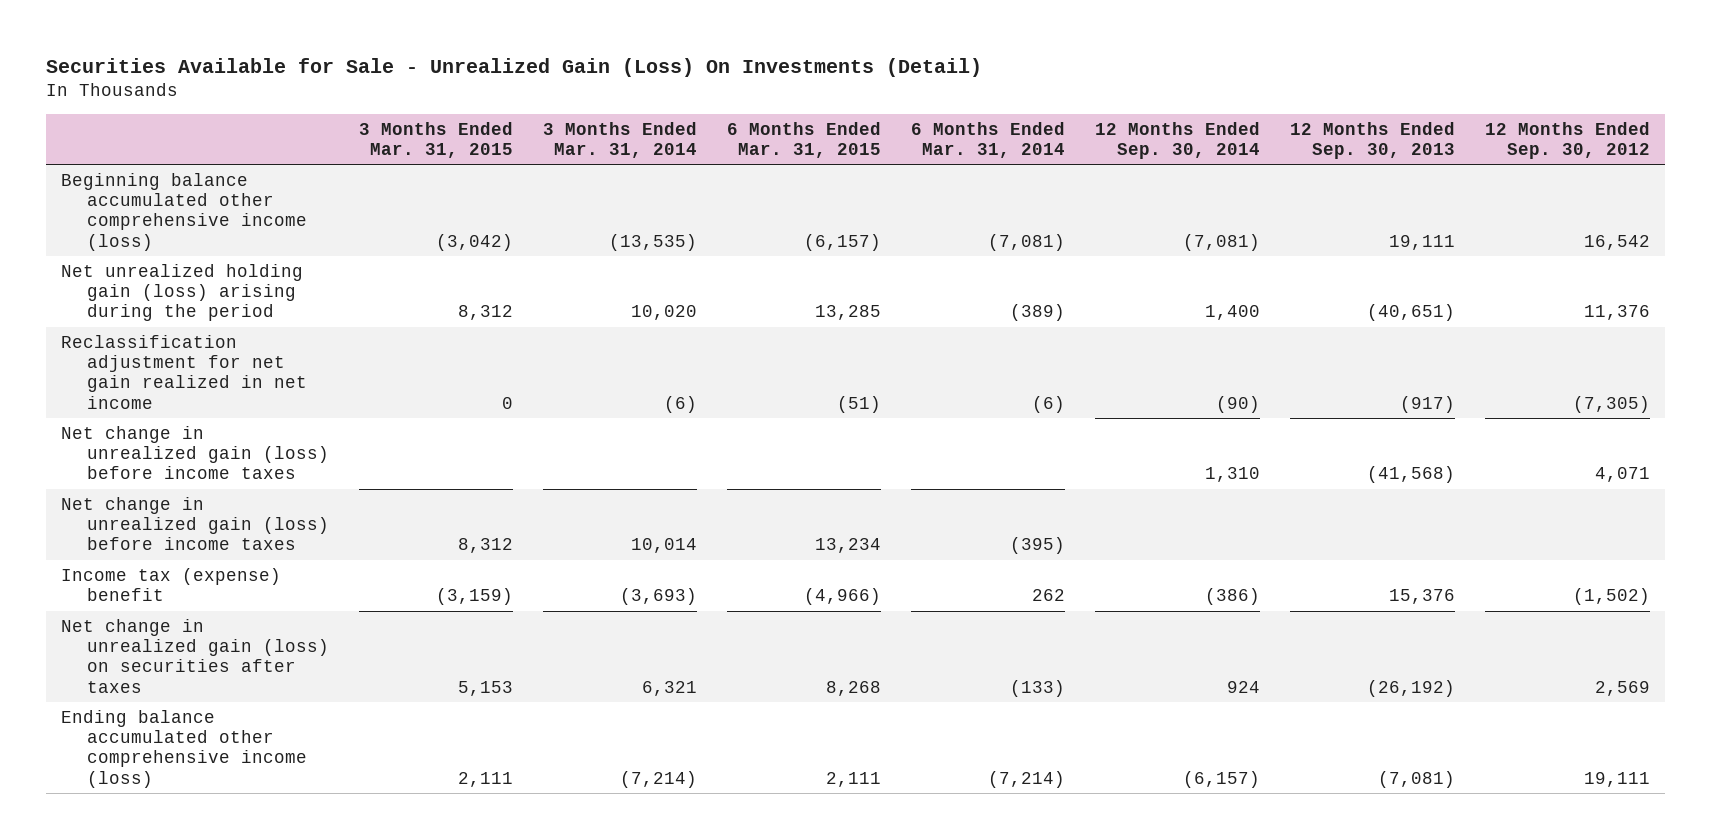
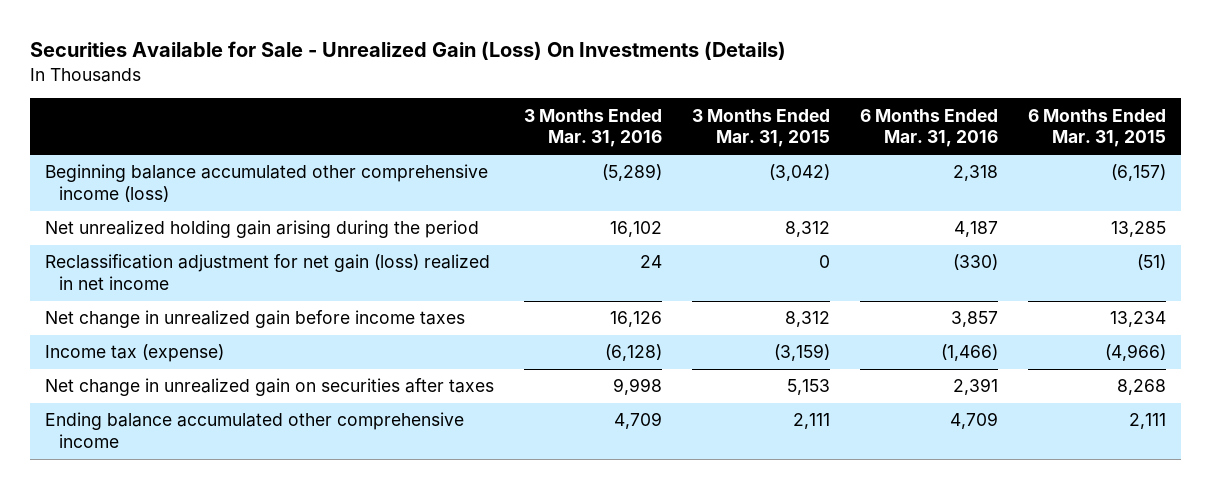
- Securities Available for Sale - Unrealized Gain (Loss) On Investments (Detail)
+ Securities Available for Sale - Unrealized Gain (Loss) On Investments (Details)
- | 3 Months Ended Mar. 31, 2015 | 3 Months Ended Mar. 31, 2014 | 6 Months Ended Mar. 31, 2015 | 6 Months Ended Mar. 31, 2014 | 12 Months Ended Sep. 30, 2014 | 12 Months Ended Sep. 30, 2013 | 12 Months Ended Sep. 30, 2012
+ | 3 Months Ended Mar. 31, 2016 | 3 Months Ended Mar. 31, 2015 | 6 Months Ended Mar. 31, 2016 | 6 Months Ended Mar. 31, 2015
- Net unrealized holding gain (loss) arising during the period | 8,312 | 10,020 | 13,285 | (389) | 1,400 | (40,651) | 11,376
- Reclassification adjustment for net gain realized in net income | 0 | (6) | (51) | (6) | (90) | (917) | (7,305)
- Net change in unrealized gain (loss) before income taxes | | | | | 1,310 | (41,568) | 4,071
- Net change in unrealized gain (loss) before income taxes | 8,312 | 10,014 | 13,234 | (395) | | |
- Income tax (expense) benefit | (3,159) | (3,693) | (4,966) | 262 | (386) | 15,376 | (1,502)
- Net change in unrealized gain (loss) on securities after taxes | 5,153 | 6,321 | 8,268 | (133) | 924 | (26,192) | 2,569
- Ending balance accumulated other comprehensive income (loss) | 2,111 | (7,214) | 2,111 | (7,214) | (6,157) | (7,081) | 19,111
+ Net unrealized holding gain arising during the period | 16,102 | 8,312 | 4,187 | 13,285
+ Reclassification adjustment for net gain (loss) realized in net income | 24 | 0 | (330) | (51)
+ Net change in unrealized gain before income taxes | 16,126 | 8,312 | 3,857 | 13,234
+ Income tax (expense) | (6,128) | (3,159) | (1,466) | (4,966)
+ Net change in unrealized gain on securities after taxes | 9,998 | 5,153 | 2,391 | 8,268
+ Ending balance accumulated other comprehensive income | 4,709 | 2,111 | 4,709 | 2,111

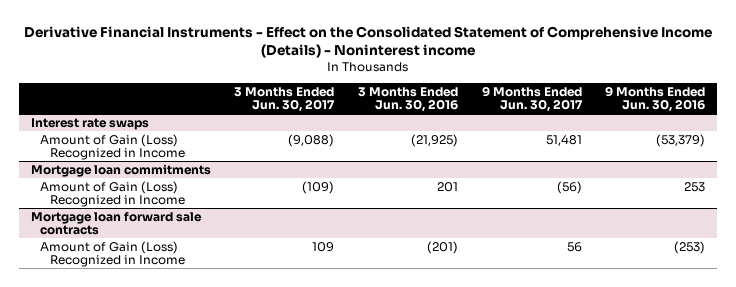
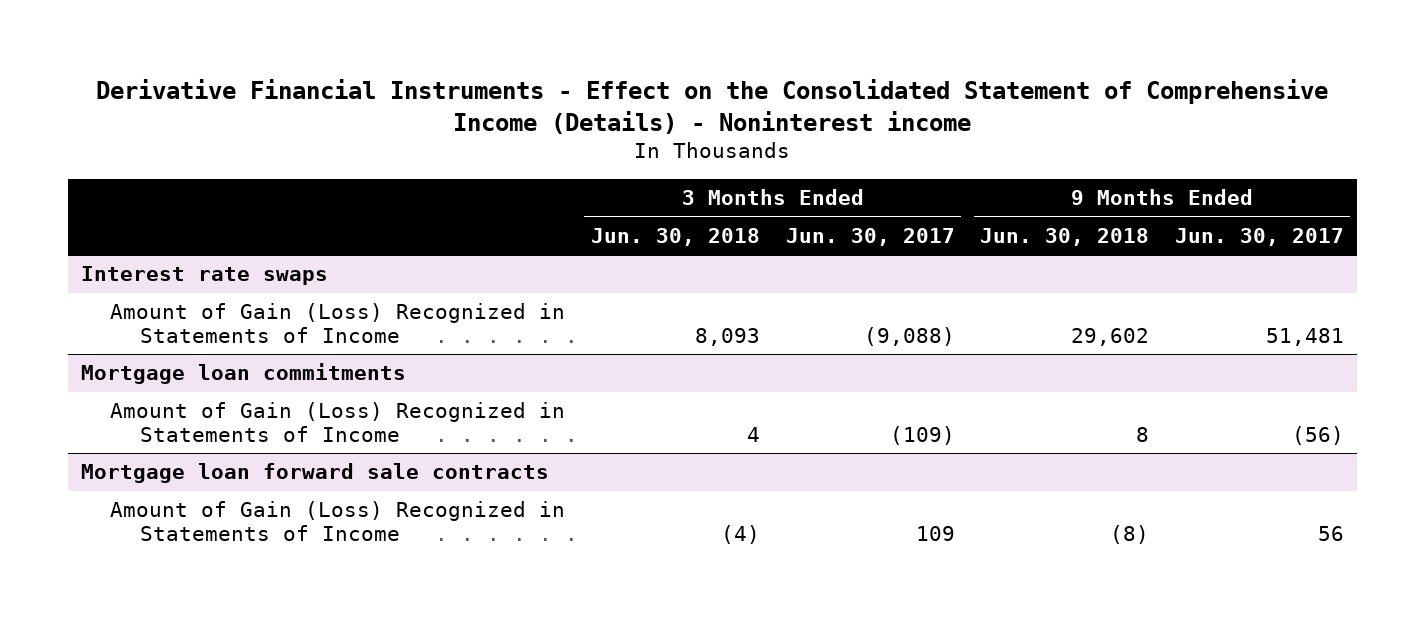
- | 3 Months Ended Jun. 30, 2017 | 3 Months Ended Jun. 30, 2016 | 9 Months Ended Jun. 30, 2017 | 9 Months Ended Jun. 30, 2016
+ | 3 Months Ended Jun. 30, 2018 | 3 Months Ended Jun. 30, 2017 | 9 Months Ended Jun. 30, 2018 | 9 Months Ended Jun. 30, 2017
@ Interest rate swaps
- Amount of Gain (Loss) Recognized in Income | (9,088) | (21,925) | 51,481 | (53,379)
+ Amount of Gain (Loss) Recognized in Statements of Income | 8,093 | (9,088) | 29,602 | 51,481
@ Mortgage loan commitments
- Amount of Gain (Loss) Recognized in Income | (109) | 201 | (56) | 253
+ Amount of Gain (Loss) Recognized in Statements of Income | 4 | (109) | 8 | (56)
@ Mortgage loan forward sale contracts
- Amount of Gain (Loss) Recognized in Income | 109 | (201) | 56 | (253)
+ Amount of Gain (Loss) Recognized in Statements of Income | (4) | 109 | (8) | 56

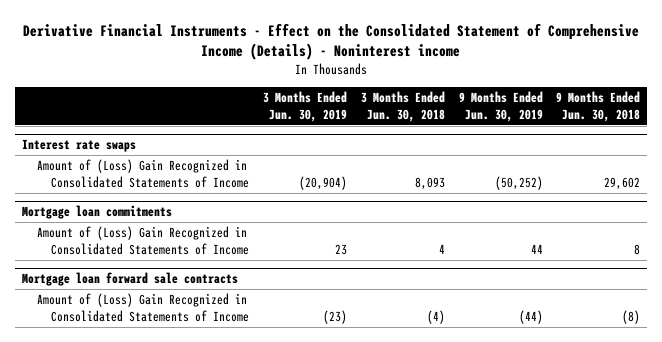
- | 3 Months Ended Jun. 30, 2018 | 3 Months Ended Jun. 30, 2017 | 9 Months Ended Jun. 30, 2018 | 9 Months Ended Jun. 30, 2017
+ | 3 Months Ended Jun. 30, 2019 | 3 Months Ended Jun. 30, 2018 | 9 Months Ended Jun. 30, 2019 | 9 Months Ended Jun. 30, 2018
@ Interest rate swaps
- Amount of Gain (Loss) Recognized in Statements of Income | 8,093 | (9,088) | 29,602 | 51,481
+ Amount of (Loss) Gain Recognized in Consolidated Statements of Income | (20,904) | 8,093 | (50,252) | 29,602
@ Mortgage loan commitments
- Amount of Gain (Loss) Recognized in Statements of Income | 4 | (109) | 8 | (56)
+ Amount of (Loss) Gain Recognized in Consolidated Statements of Income | 23 | 4 | 44 | 8
@ Mortgage loan forward sale contracts
- Amount of Gain (Loss) Recognized in Statements of Income | (4) | 109 | (8) | 56
+ Amount of (Loss) Gain Recognized in Consolidated Statements of Income | (23) | (4) | (44) | (8)

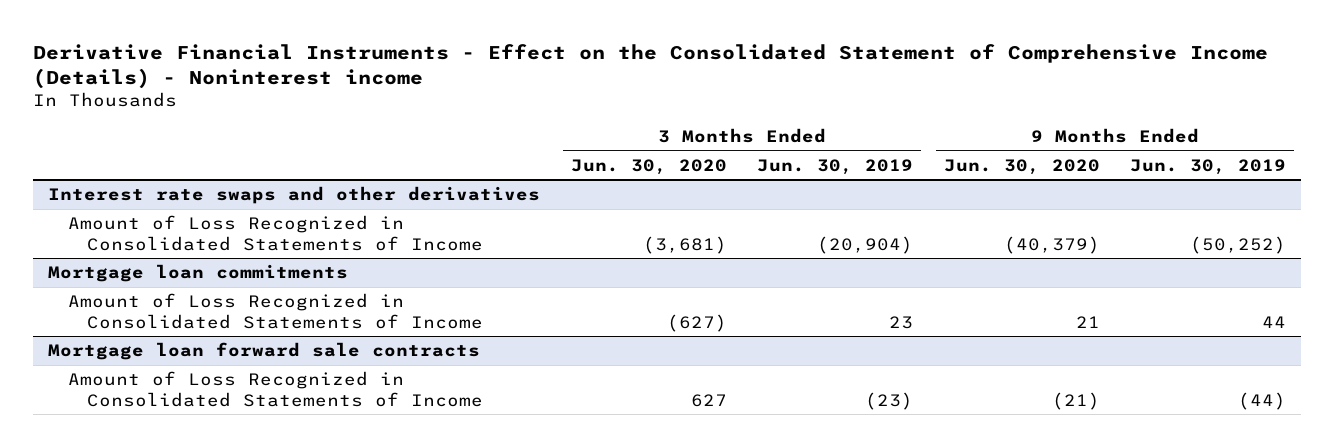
- | 3 Months Ended Jun. 30, 2019 | 3 Months Ended Jun. 30, 2018 | 9 Months Ended Jun. 30, 2019 | 9 Months Ended Jun. 30, 2018
+ | 3 Months Ended Jun. 30, 2020 | 3 Months Ended Jun. 30, 2019 | 9 Months Ended Jun. 30, 2020 | 9 Months Ended Jun. 30, 2019
- Interest rate swaps
- Amount of (Loss) Gain Recognized in Consolidated Statements of Income | (20,904) | 8,093 | (50,252) | 29,602
+ Interest rate swaps and other derivatives
+ Amount of Loss Recognized in Consolidated Statements of Income | (3,681) | (20,904) | (40,379) | (50,252)
@ Mortgage loan commitments
- Amount of (Loss) Gain Recognized in Consolidated Statements of Income | 23 | 4 | 44 | 8
+ Amount of Loss Recognized in Consolidated Statements of Income | (627) | 23 | 21 | 44
@ Mortgage loan forward sale contracts
- Amount of (Loss) Gain Recognized in Consolidated Statements of Income | (23) | (4) | (44) | (8)
+ Amount of Loss Recognized in Consolidated Statements of Income | 627 | (23) | (21) | (44)

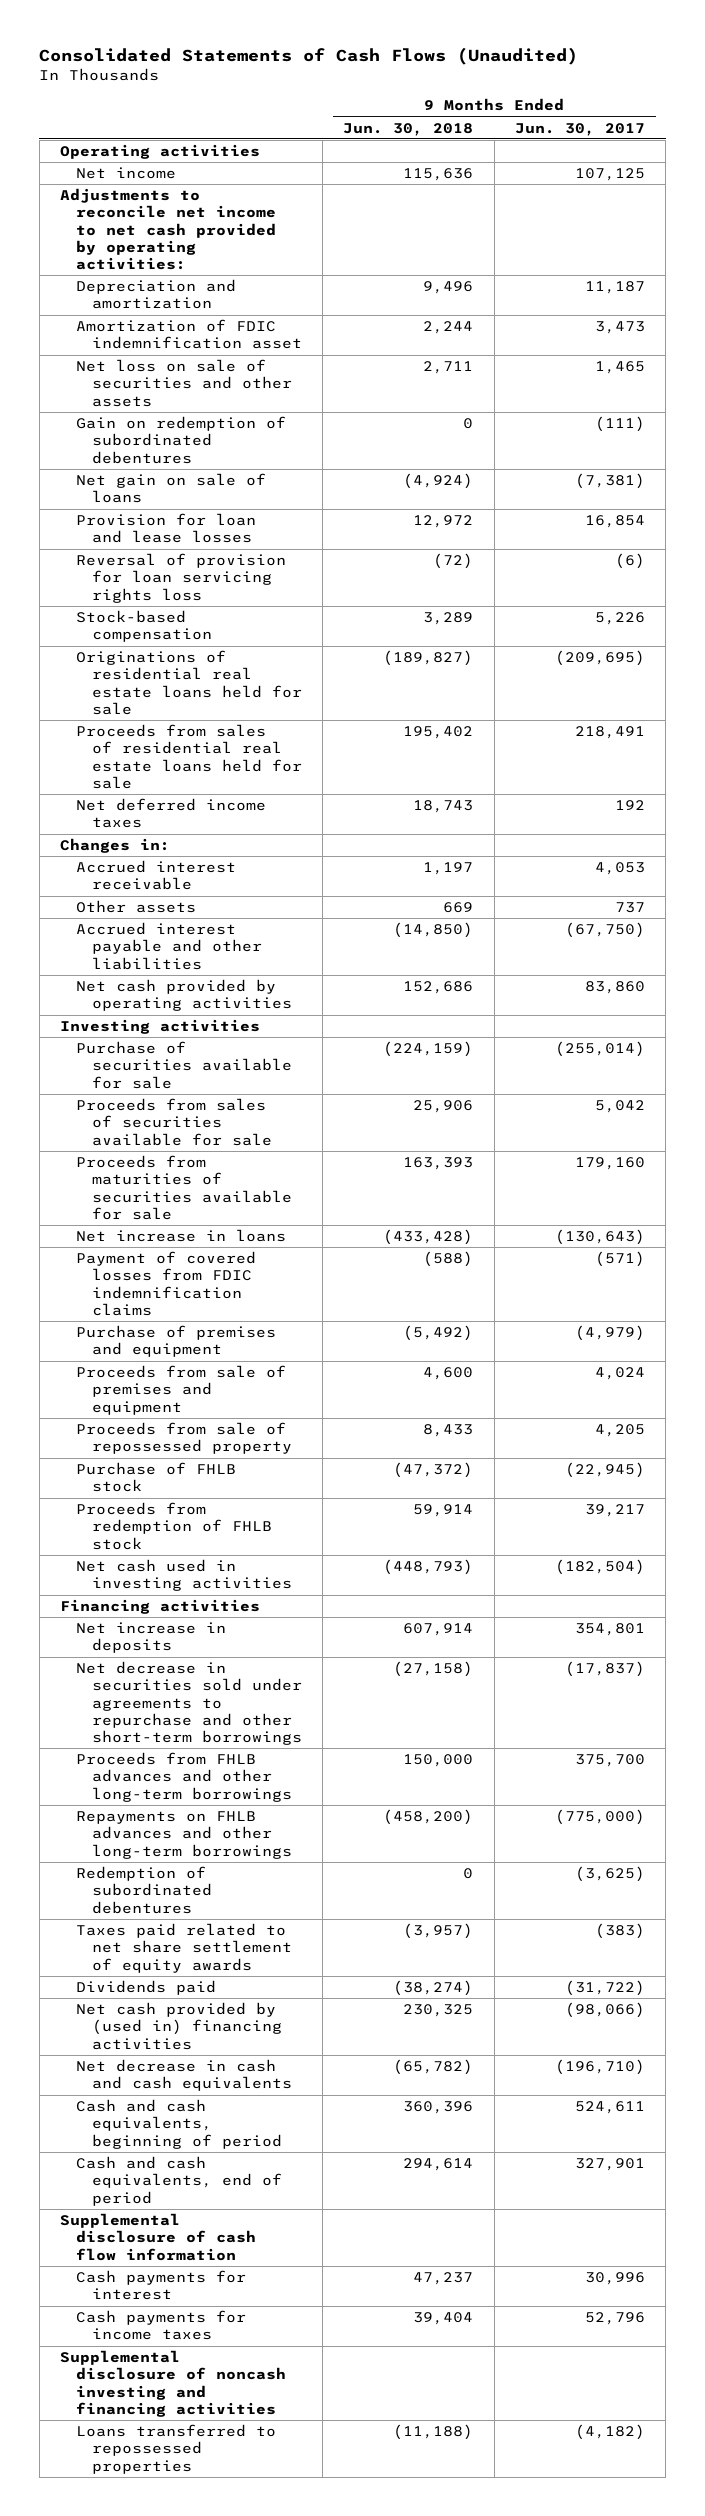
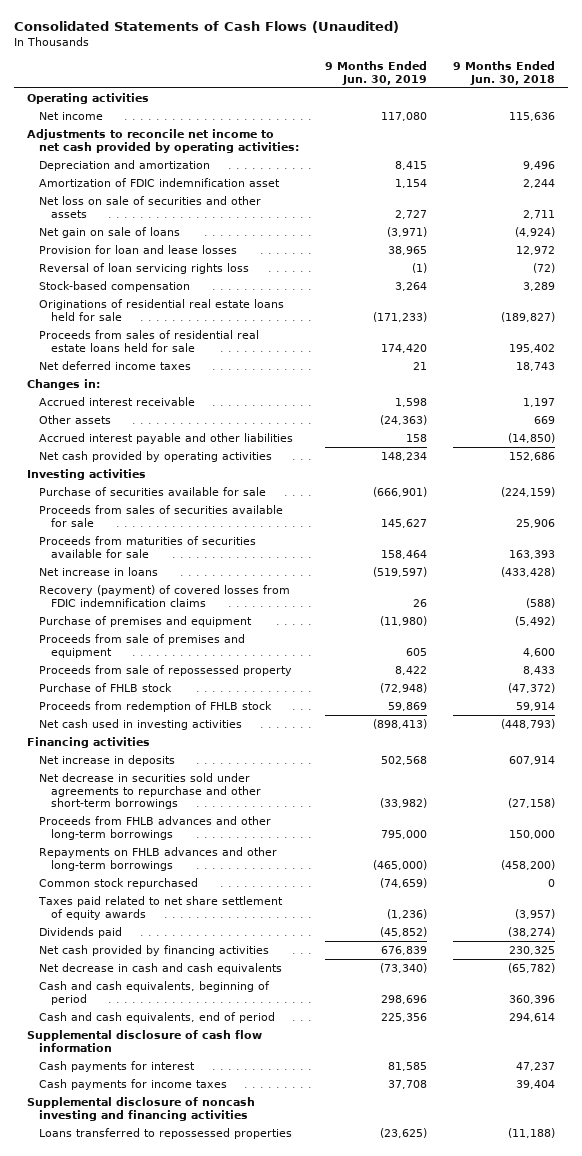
- | 9 Months Ended Jun. 30, 2018 | 9 Months Ended Jun. 30, 2017
+ | 9 Months Ended Jun. 30, 2019 | 9 Months Ended Jun. 30, 2018
- Gain on redemption of subordinated debentures | 0 | (111)
- Reversal of provision for loan servicing rights loss | (72) | (6)
+ Reversal of loan servicing rights loss | (1) | (72)
- Payment of covered losses from FDIC indemnification claims | (588) | (571)
+ Recovery (payment) of covered losses from FDIC indemnification claims | 26 | (588)
- Redemption of subordinated debentures | 0 | (3,625)
+ Common stock repurchased | (74,659) | 0
- Net cash provided by (used in) financing activities | 230,325 | (98,066)
+ Net cash provided by financing activities | 676,839 | 230,325

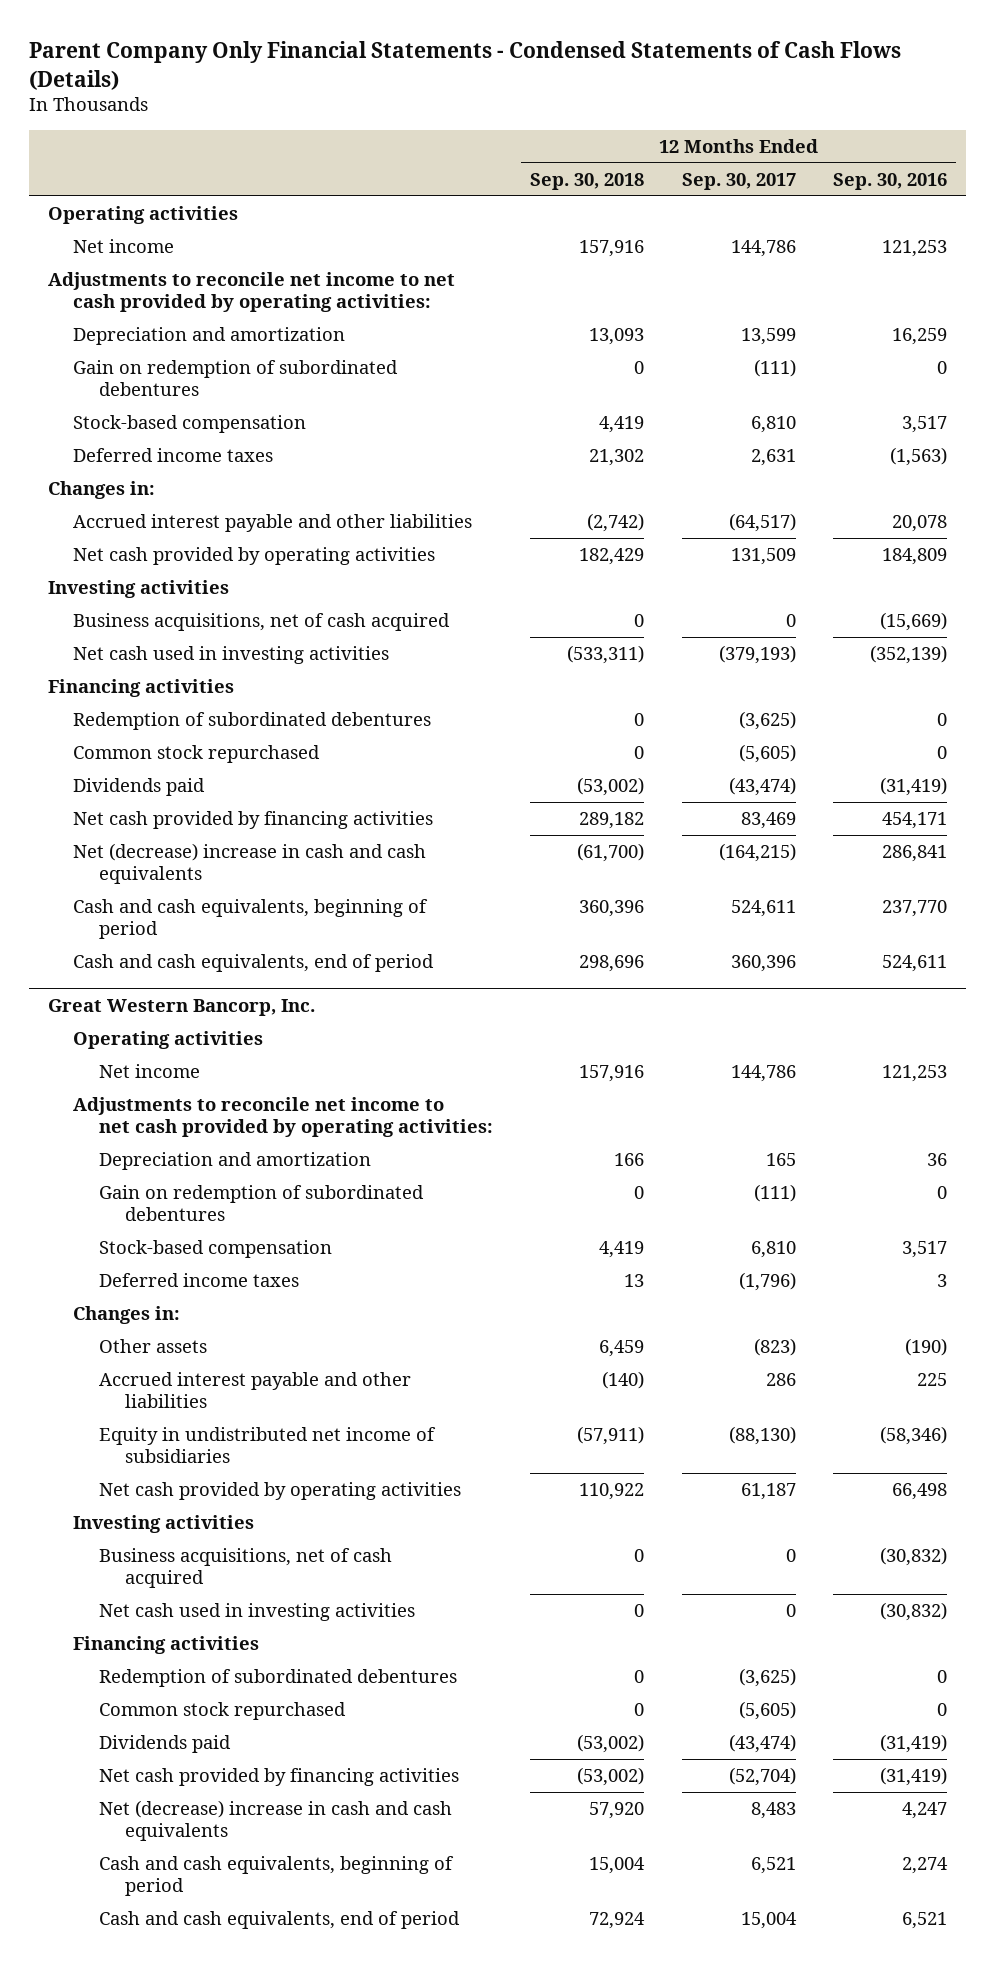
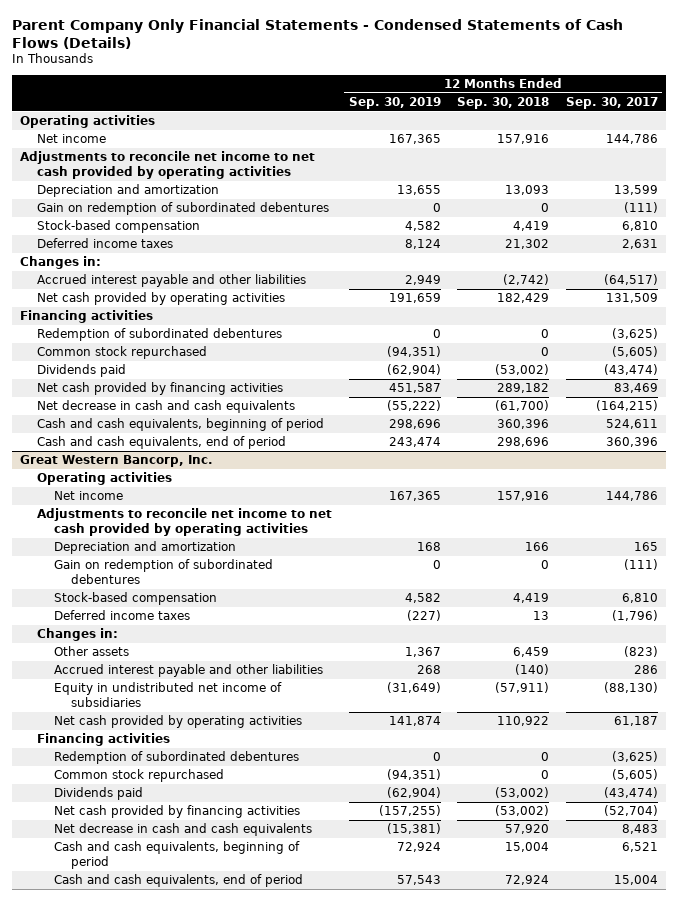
- | 12 Months Ended Sep. 30, 2018 | 12 Months Ended Sep. 30, 2017 | 12 Months Ended Sep. 30, 2016
+ | 12 Months Ended Sep. 30, 2019 | 12 Months Ended Sep. 30, 2018 | 12 Months Ended Sep. 30, 2017
- Adjustments to reconcile net income to net cash provided by operating activities:
+ Adjustments to reconcile net income to net cash provided by operating activities
- Investing activities
- Business acquisitions, net of cash acquired | 0 | 0 | (15,669)
- Net cash used in investing activities | (533,311) | (379,193) | (352,139)
- Net (decrease) increase in cash and cash equivalents | (61,700) | (164,215) | 286,841
+ Net decrease in cash and cash equivalents | (55,222) | (61,700) | (164,215)
@ Great Western Bancorp, Inc.
- Adjustments to reconcile net income to net cash provided by operating activities:
+ Adjustments to reconcile net income to net cash provided by operating activities
- Investing activities
- Business acquisitions, net of cash acquired | 0 | 0 | (30,832)
- Net cash used in investing activities | 0 | 0 | (30,832)
- Net (decrease) increase in cash and cash equivalents | 57,920 | 8,483 | 4,247
+ Net decrease in cash and cash equivalents | (15,381) | 57,920 | 8,483

